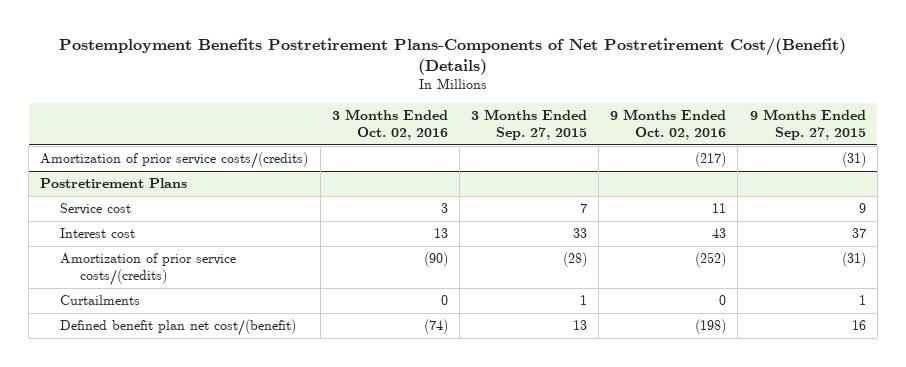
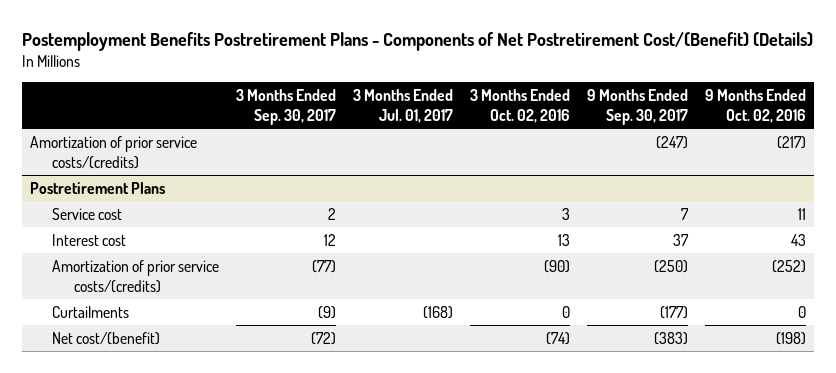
- Postemployment Benefits Postretirement Plans-Components of Net Postretirement Cost/(Benefit) (Details)
+ Postemployment Benefits Postretirement Plans - Components of Net Postretirement Cost/(Benefit) (Details)
- | 3 Months Ended Oct. 02, 2016 | 3 Months Ended Sep. 27, 2015 | 9 Months Ended Oct. 02, 2016 | 9 Months Ended Sep. 27, 2015
+ | 3 Months Ended Sep. 30, 2017 | 3 Months Ended Jul. 01, 2017 | 3 Months Ended Oct. 02, 2016 | 9 Months Ended Sep. 30, 2017 | 9 Months Ended Oct. 02, 2016
@ Postretirement Plans
- Defined benefit plan net cost/(benefit) | (74) | 13 | (198) | 16
+ Net cost/(benefit) | (72) | | (74) | (383) | (198)

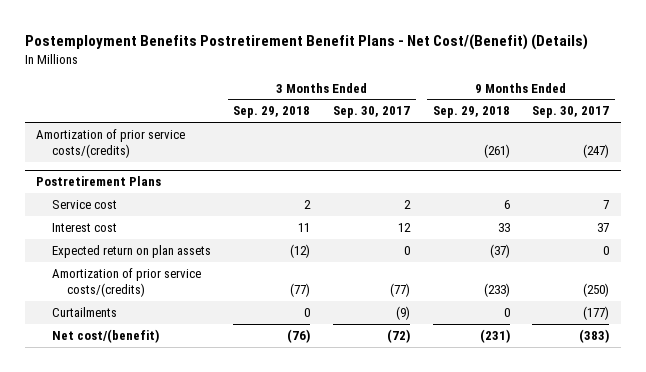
- Postemployment Benefits Postretirement Plans - Components of Net Postretirement Cost/(Benefit) (Details)
+ Postemployment Benefits Postretirement Benefit Plans - Net Cost/(Benefit) (Details)
- | 3 Months Ended Sep. 30, 2017 | 3 Months Ended Jul. 01, 2017 | 3 Months Ended Oct. 02, 2016 | 9 Months Ended Sep. 30, 2017 | 9 Months Ended Oct. 02, 2016
+ | 3 Months Ended Sep. 29, 2018 | 3 Months Ended Sep. 30, 2017 | 9 Months Ended Sep. 29, 2018 | 9 Months Ended Sep. 30, 2017
@ Postretirement Plans
+ Expected return on plan assets | (12) | 0 | (37) | 0

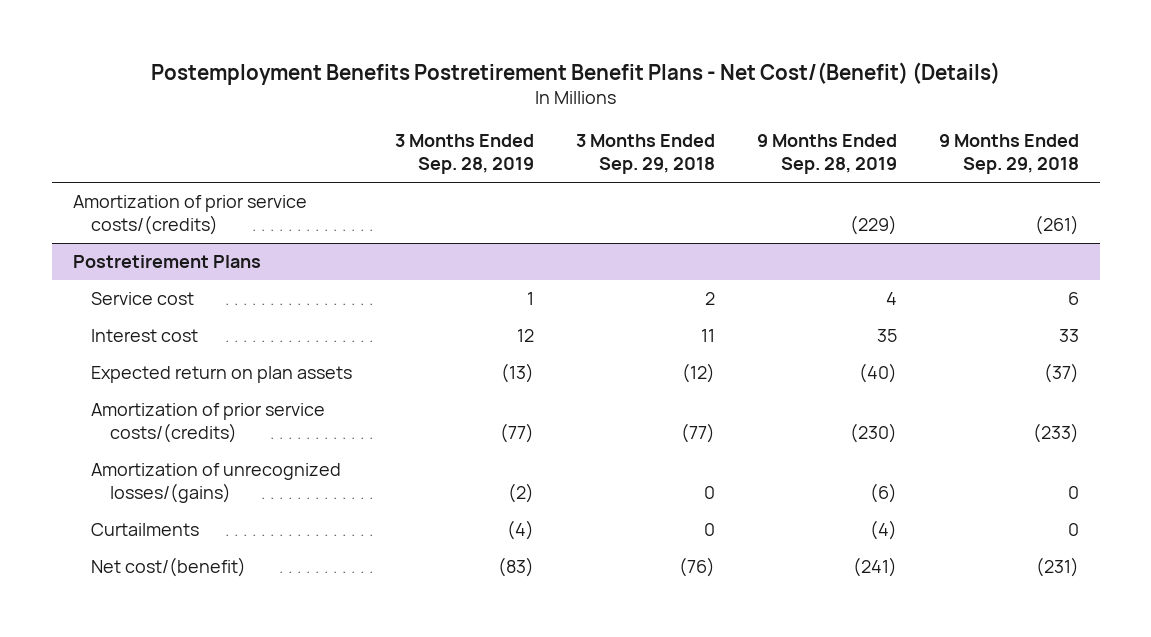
- | 3 Months Ended Sep. 29, 2018 | 3 Months Ended Sep. 30, 2017 | 9 Months Ended Sep. 29, 2018 | 9 Months Ended Sep. 30, 2017
+ | 3 Months Ended Sep. 28, 2019 | 3 Months Ended Sep. 29, 2018 | 9 Months Ended Sep. 28, 2019 | 9 Months Ended Sep. 29, 2018
@ Postretirement Plans
+ Amortization of unrecognized losses/(gains) | (2) | 0 | (6) | 0

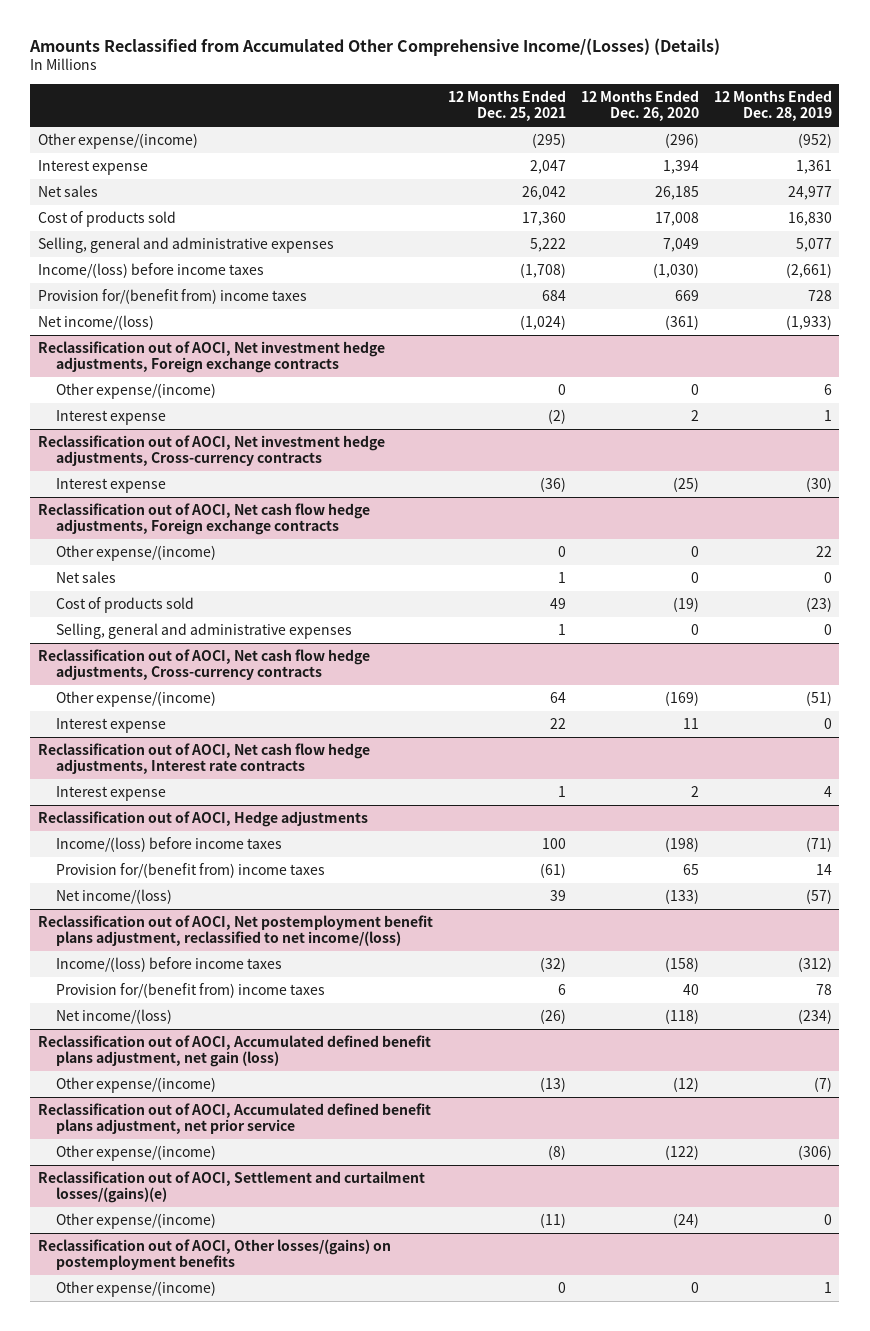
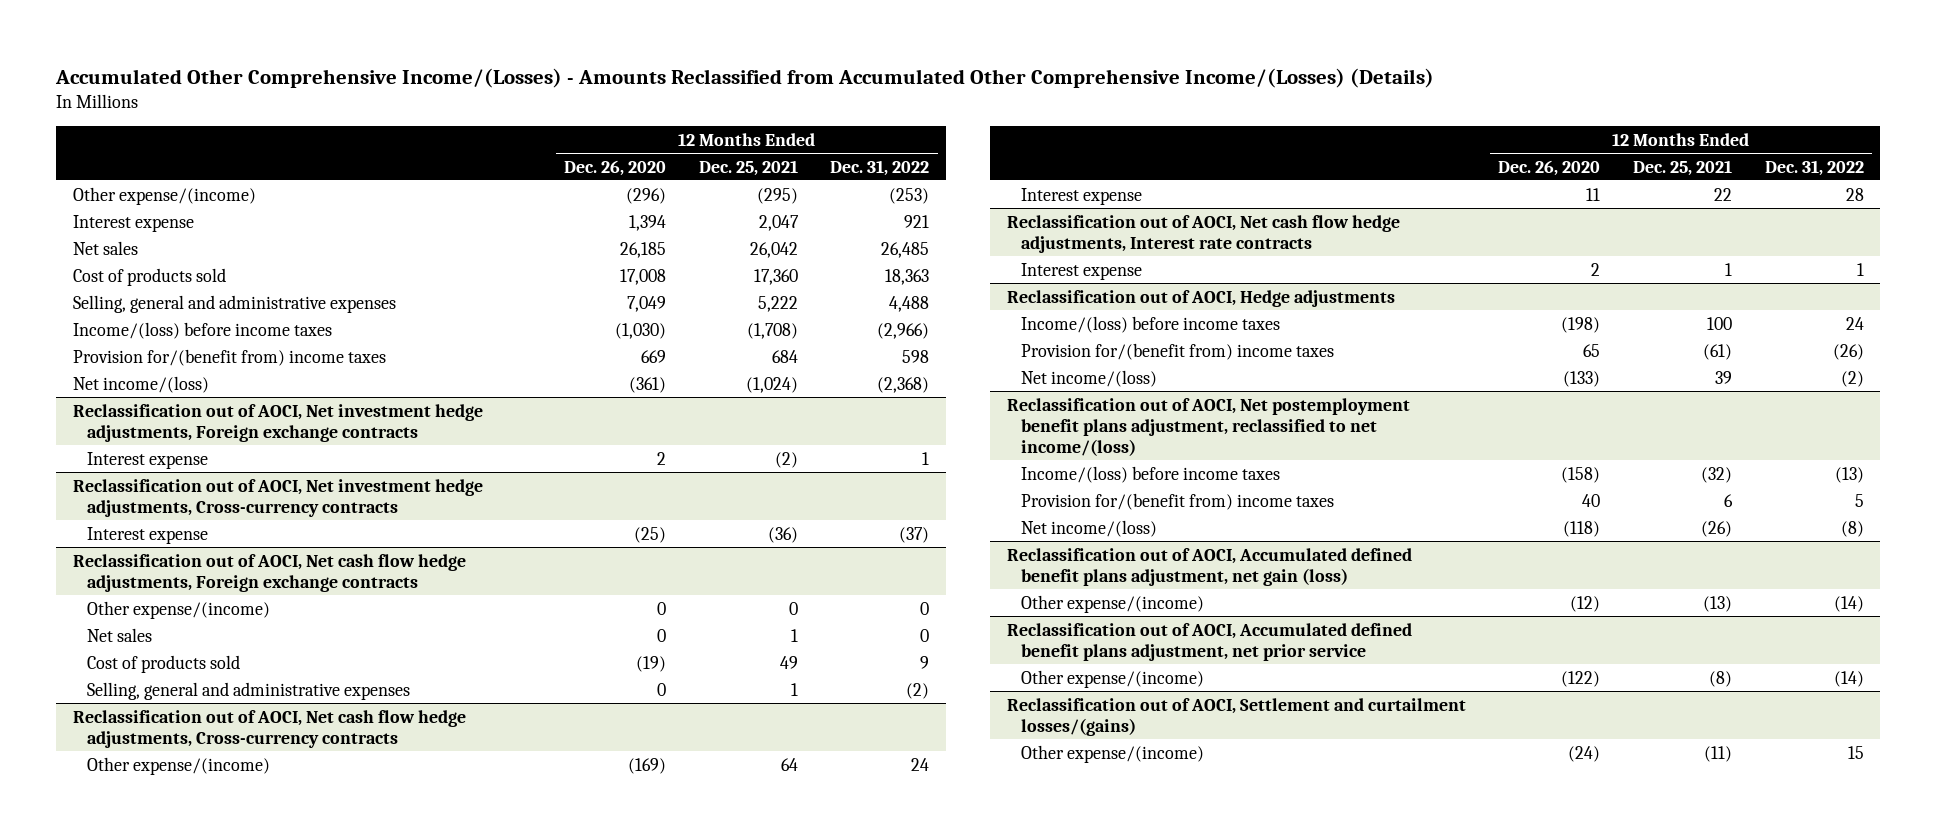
- Amounts Reclassified from Accumulated Other Comprehensive Income/(Losses) (Details)
+ Accumulated Other Comprehensive Income/(Losses) - Amounts Reclassified from Accumulated Other Comprehensive Income/(Losses) (Details)
- | 12 Months Ended Dec. 25, 2021 | 12 Months Ended Dec. 26, 2020 | 12 Months Ended Dec. 28, 2019
+ | 12 Months Ended Dec. 26, 2020 | 12 Months Ended Dec. 25, 2021 | 12 Months Ended Dec. 31, 2022
@ Reclassification out of AOCI, Net investment hedge adjustments, Foreign exchange contracts
- Other expense/(income) | 0 | 0 | 6
- Reclassification out of AOCI, Settlement and curtailment losses/(gains)(e)
+ Reclassification out of AOCI, Settlement and curtailment losses/(gains)
- Reclassification out of AOCI, Other losses/(gains) on postemployment benefits
- Other expense/(income) | 0 | 0 | 1

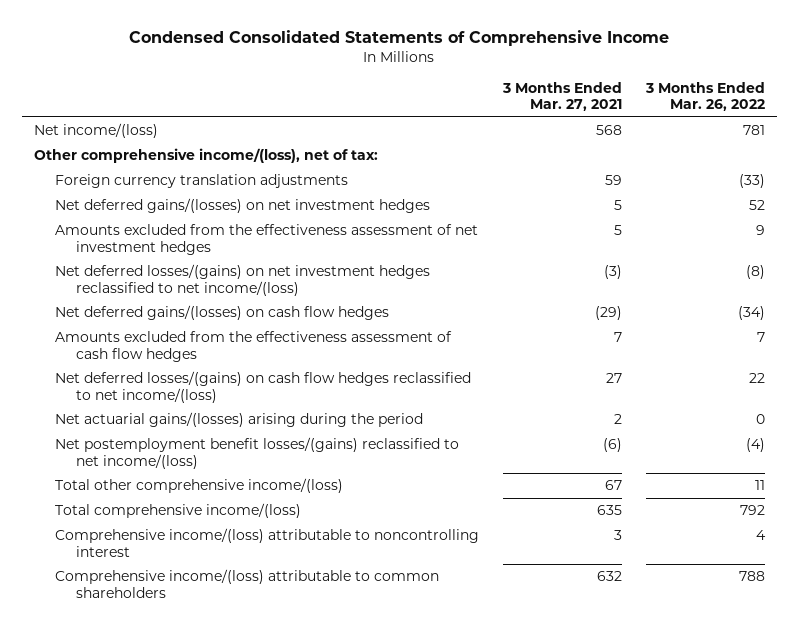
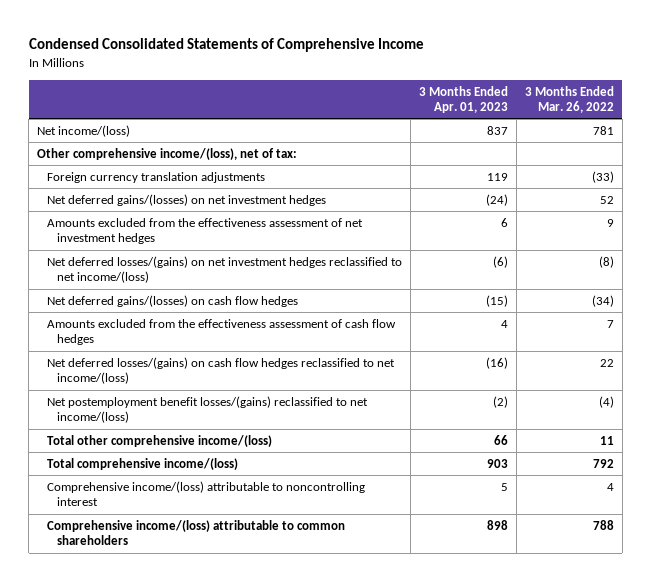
- | 3 Months Ended Mar. 27, 2021 | 3 Months Ended Mar. 26, 2022
+ | 3 Months Ended Apr. 01, 2023 | 3 Months Ended Mar. 26, 2022
- Net actuarial gains/(losses) arising during the period | 2 | 0

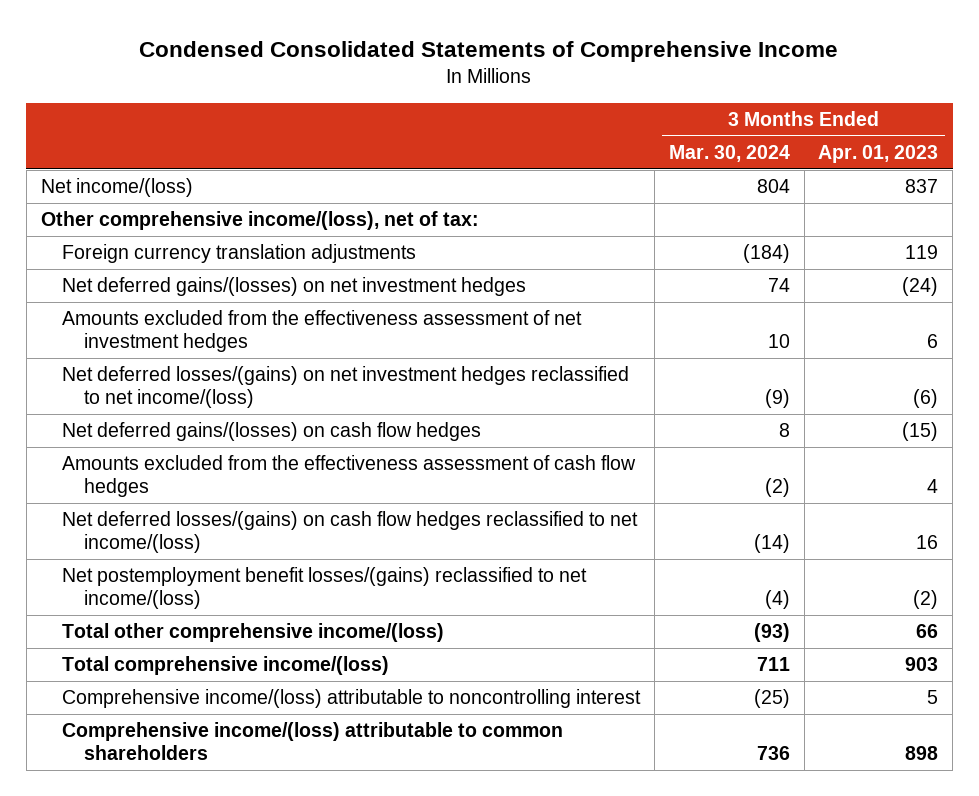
- | 3 Months Ended Apr. 01, 2023 | 3 Months Ended Mar. 26, 2022
+ | 3 Months Ended Mar. 30, 2024 | 3 Months Ended Apr. 01, 2023
- Net deferred losses/(gains) on cash flow hedges reclassified to net income/(loss) | (16) | 22
+ Net deferred losses/(gains) on cash flow hedges reclassified to net income/(loss) | (14) | 16

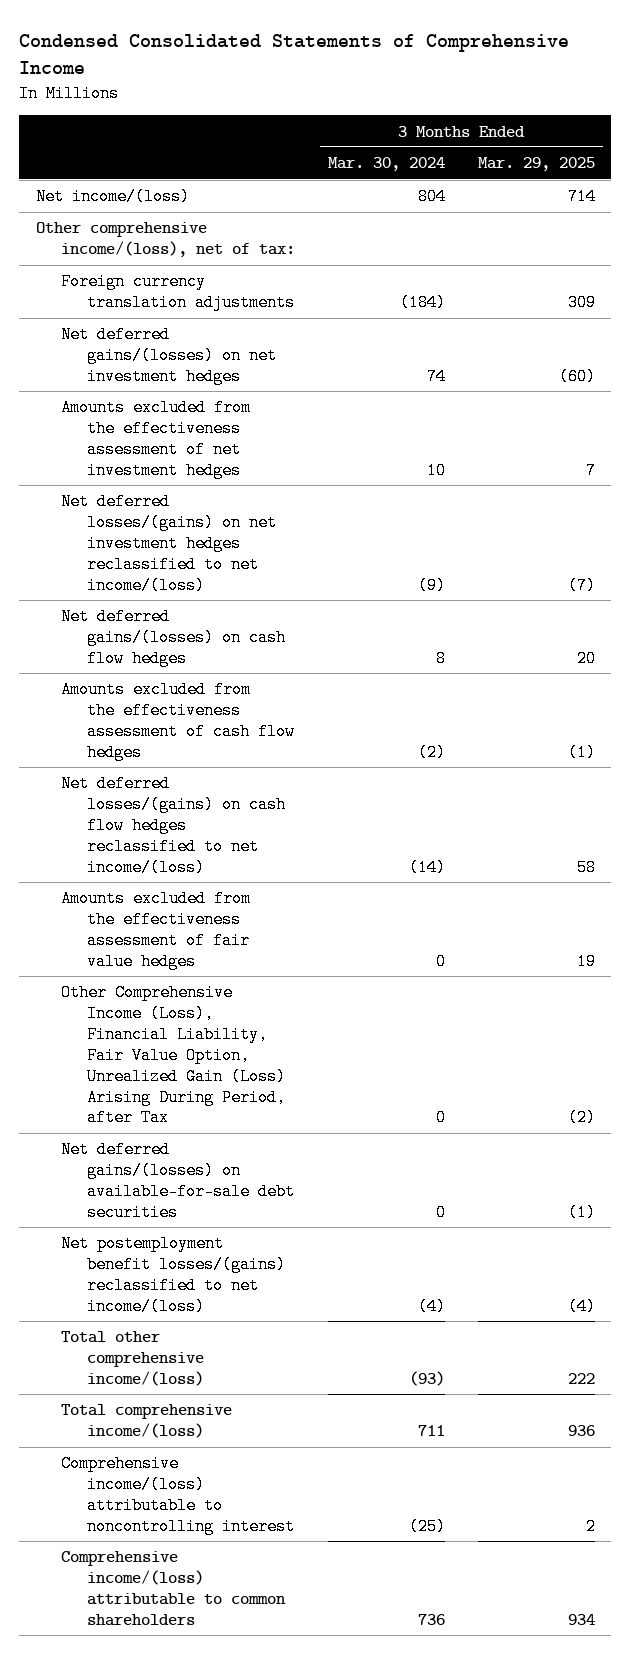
- | 3 Months Ended Mar. 30, 2024 | 3 Months Ended Apr. 01, 2023
+ | 3 Months Ended Mar. 30, 2024 | 3 Months Ended Mar. 29, 2025
+ Amounts excluded from the effectiveness assessment of fair value hedges | 0 | 19
+ Other Comprehensive Income (Loss), Financial Liability, Fair Value Option, Unrealized Gain (Loss) Arising During Period, after Tax | 0 | (2)
+ Net deferred gains/(losses) on available-for-sale debt securities | 0 | (1)

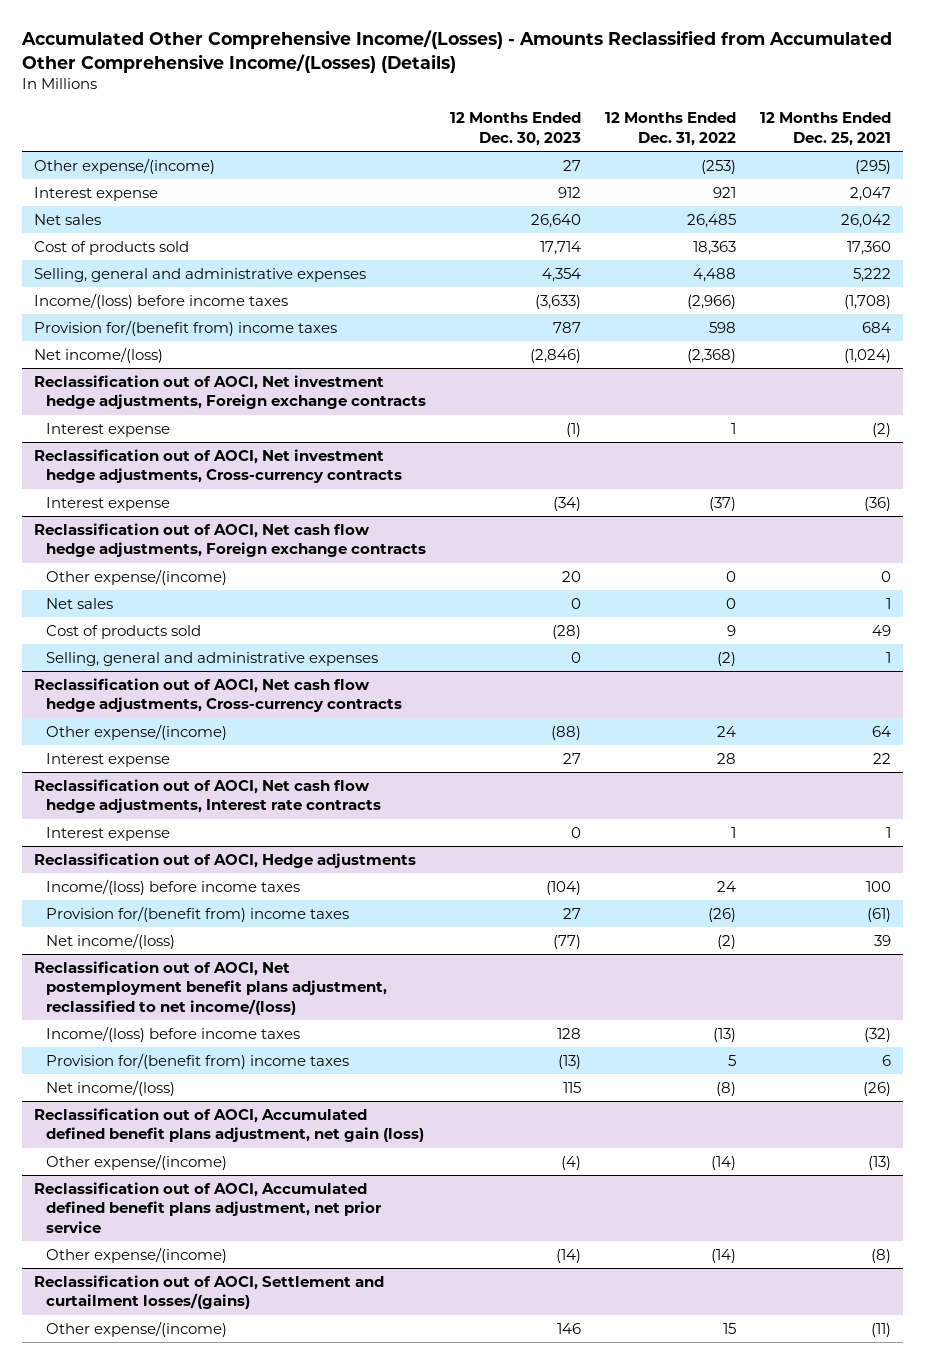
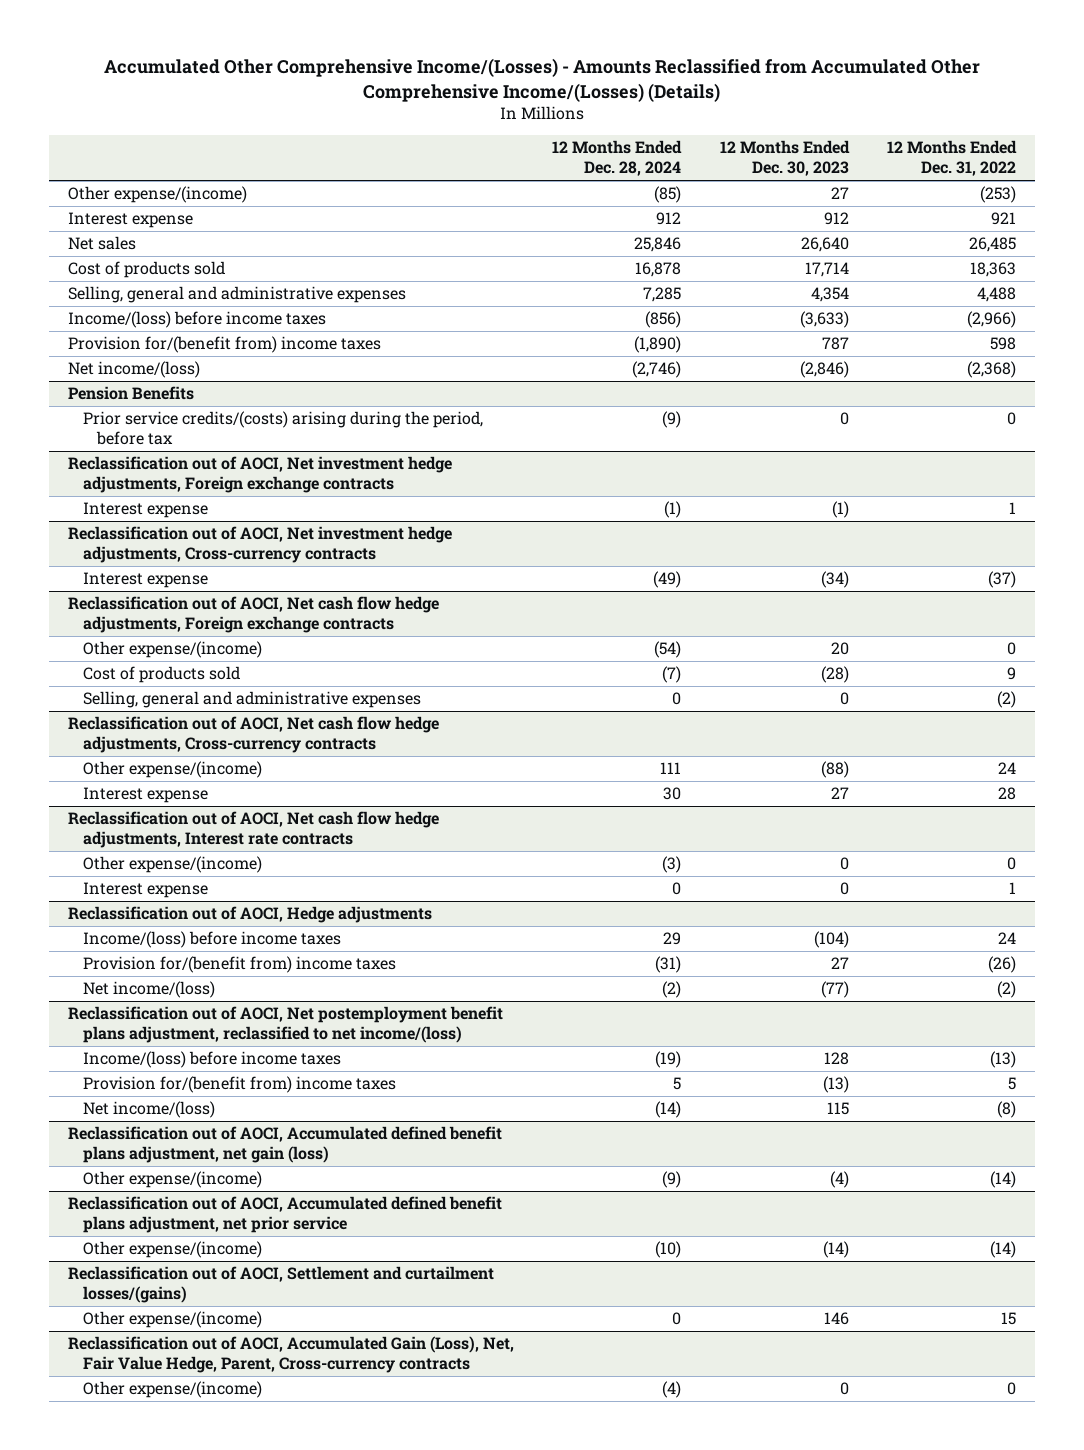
- | 12 Months Ended Dec. 30, 2023 | 12 Months Ended Dec. 31, 2022 | 12 Months Ended Dec. 25, 2021
+ | 12 Months Ended Dec. 28, 2024 | 12 Months Ended Dec. 30, 2023 | 12 Months Ended Dec. 31, 2022
+ Pension Benefits
+ Prior service credits/(costs) arising during the period, before tax | (9) | 0 | 0
@ Reclassification out of AOCI, Net cash flow hedge adjustments, Foreign exchange contracts
- Net sales | 0 | 0 | 1
@ Reclassification out of AOCI, Net cash flow hedge adjustments, Interest rate contracts
+ Other expense/(income) | (3) | 0 | 0
+ Reclassification out of AOCI, Accumulated Gain (Loss), Net, Fair Value Hedge, Parent, Cross-currency contracts
+ Other expense/(income) | (4) | 0 | 0

